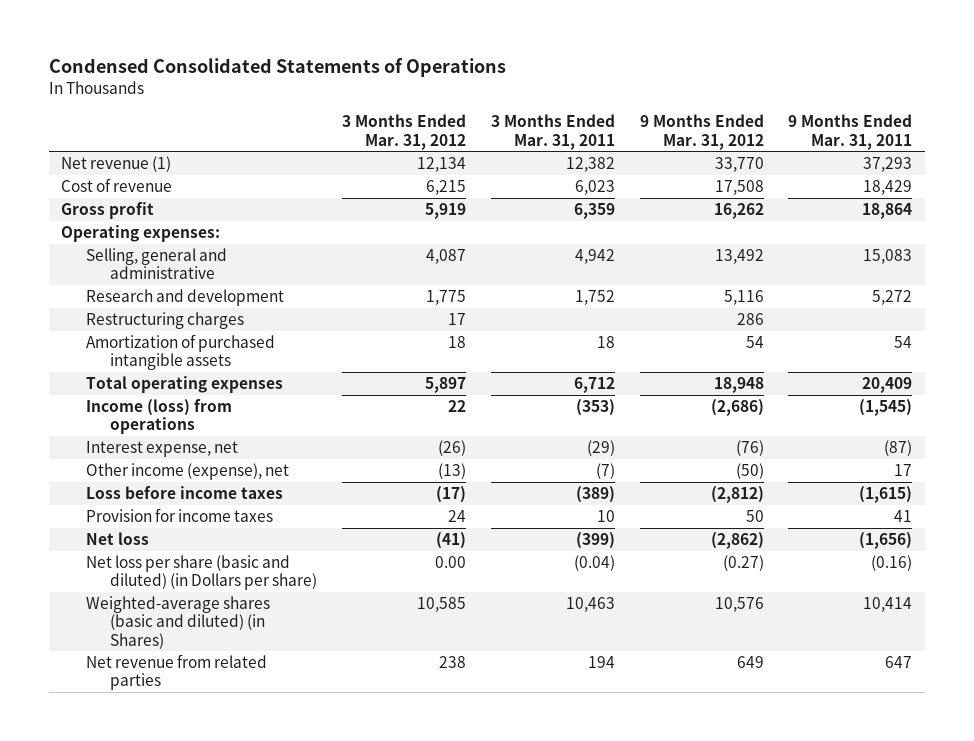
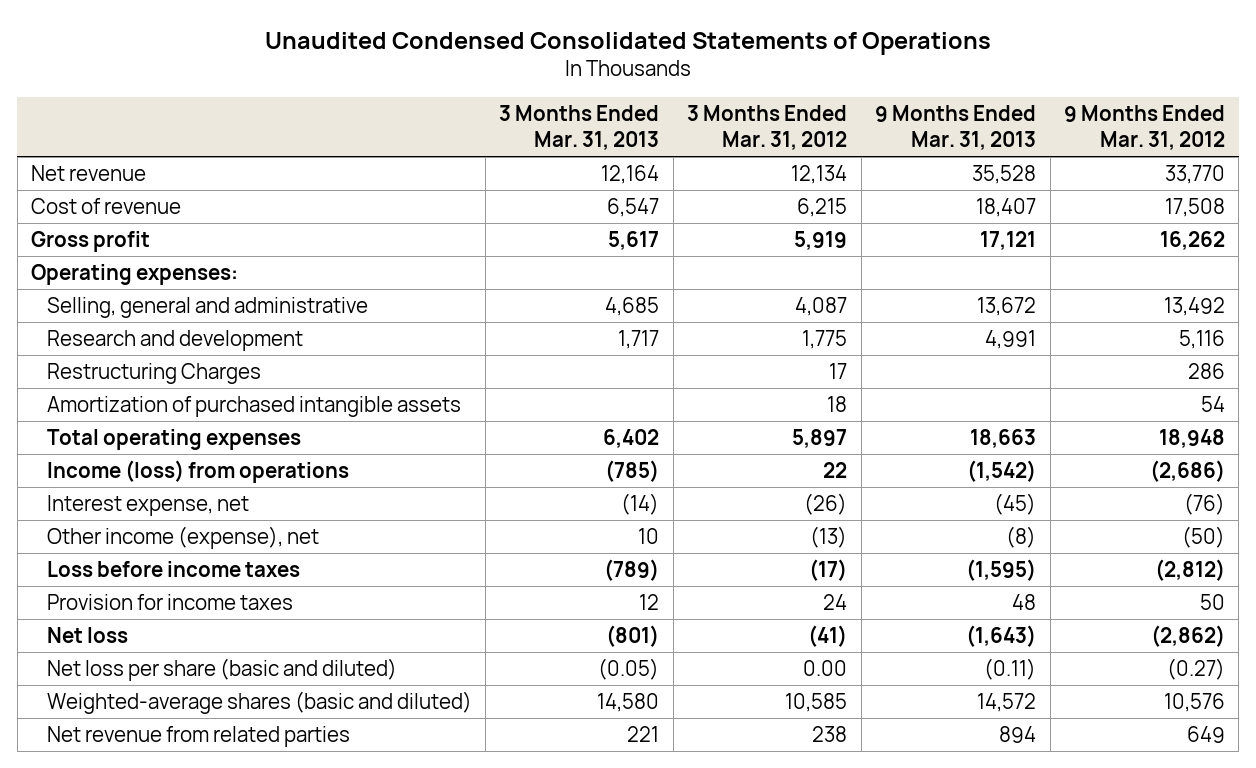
- Condensed Consolidated Statements of Operations
+ Unaudited Condensed Consolidated Statements of Operations
- | 3 Months Ended Mar. 31, 2012 | 3 Months Ended Mar. 31, 2011 | 9 Months Ended Mar. 31, 2012 | 9 Months Ended Mar. 31, 2011
+ | 3 Months Ended Mar. 31, 2013 | 3 Months Ended Mar. 31, 2012 | 9 Months Ended Mar. 31, 2013 | 9 Months Ended Mar. 31, 2012
- Net revenue (1) | 12,134 | 12,382 | 33,770 | 37,293
+ Net revenue | 12,164 | 12,134 | 35,528 | 33,770
- Restructuring charges | 17 | | 286 |
+ Restructuring Charges | | 17 | | 286
- Net loss per share (basic and diluted) (in Dollars per share) | 0.00 | (0.04) | (0.27) | (0.16)
- Weighted-average shares (basic and diluted) (in Shares) | 10,585 | 10,463 | 10,576 | 10,414
+ Net loss per share (basic and diluted) | (0.05) | 0.00 | (0.11) | (0.27)
+ Weighted-average shares (basic and diluted) | 14,580 | 10,585 | 14,572 | 10,576

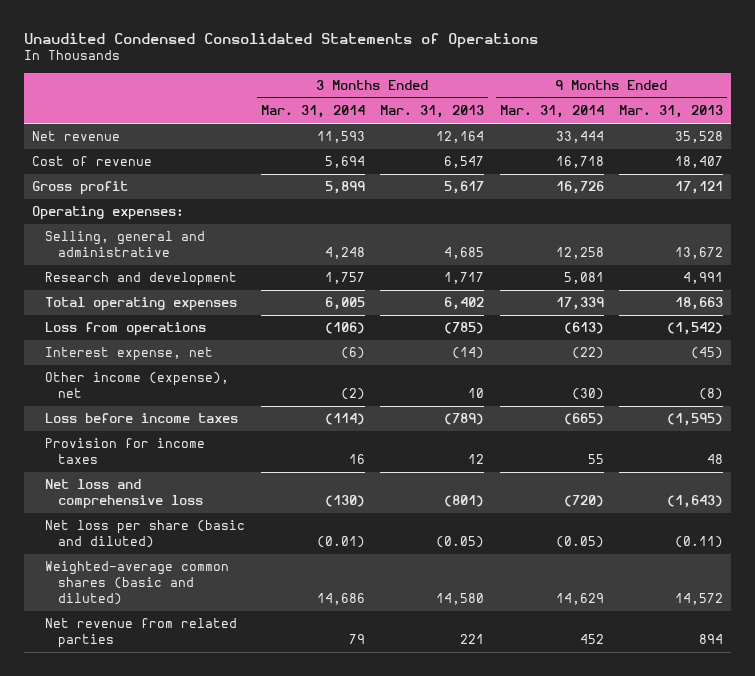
- | 3 Months Ended Mar. 31, 2013 | 3 Months Ended Mar. 31, 2012 | 9 Months Ended Mar. 31, 2013 | 9 Months Ended Mar. 31, 2012
+ | 3 Months Ended Mar. 31, 2014 | 3 Months Ended Mar. 31, 2013 | 9 Months Ended Mar. 31, 2014 | 9 Months Ended Mar. 31, 2013
- Restructuring Charges | | 17 | | 286
- Amortization of purchased intangible assets | | 18 | | 54
- Income (loss) from operations | (785) | 22 | (1,542) | (2,686)
+ Loss from operations | (106) | (785) | (613) | (1,542)
- Net loss | (801) | (41) | (1,643) | (2,862)
+ Net loss and comprehensive loss | (130) | (801) | (720) | (1,643)
- Weighted-average shares (basic and diluted) | 14,580 | 10,585 | 14,572 | 10,576
+ Weighted-average common shares (basic and diluted) | 14,686 | 14,580 | 14,629 | 14,572

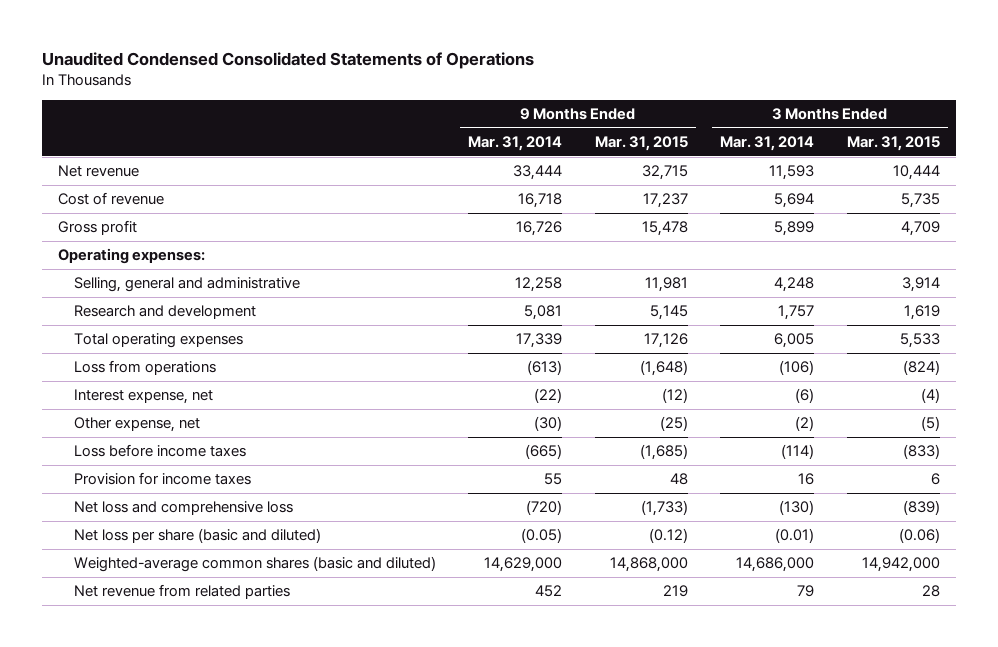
- | 3 Months Ended Mar. 31, 2014 | 3 Months Ended Mar. 31, 2013 | 9 Months Ended Mar. 31, 2014 | 9 Months Ended Mar. 31, 2013
+ | 9 Months Ended Mar. 31, 2014 | 9 Months Ended Mar. 31, 2015 | 3 Months Ended Mar. 31, 2014 | 3 Months Ended Mar. 31, 2015
- Other income (expense), net | (2) | 10 | (30) | (8)
+ Other expense, net | (30) | (25) | (2) | (5)
- Weighted-average common shares (basic and diluted) | 14,686 | 14,580 | 14,629 | 14,572
+ Weighted-average common shares (basic and diluted) | 14,629,000 | 14,868,000 | 14,686,000 | 14,942,000

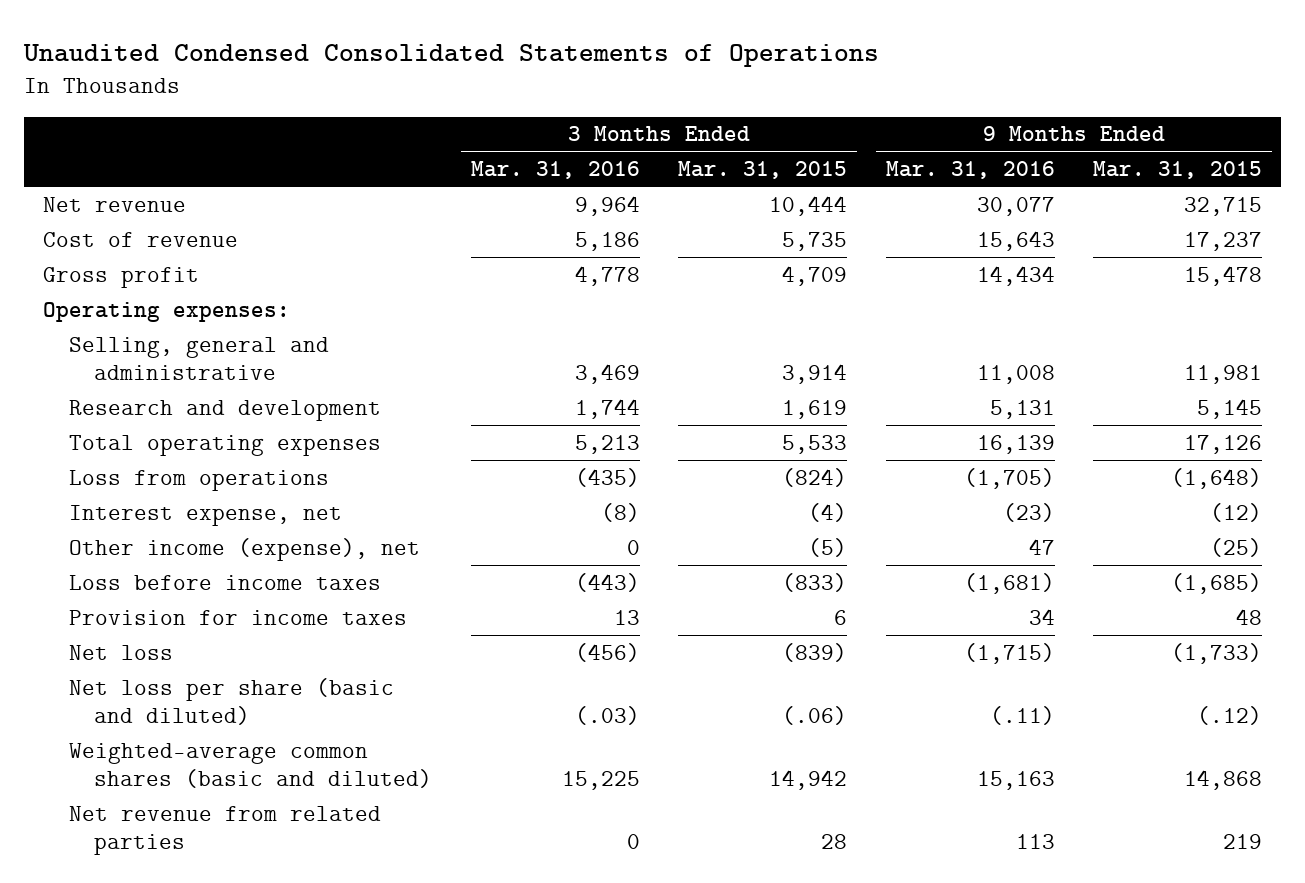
- | 9 Months Ended Mar. 31, 2014 | 9 Months Ended Mar. 31, 2015 | 3 Months Ended Mar. 31, 2014 | 3 Months Ended Mar. 31, 2015
+ | 3 Months Ended Mar. 31, 2016 | 3 Months Ended Mar. 31, 2015 | 9 Months Ended Mar. 31, 2016 | 9 Months Ended Mar. 31, 2015
- Other expense, net | (30) | (25) | (2) | (5)
+ Other income (expense), net | 0 | (5) | 47 | (25)
- Net loss and comprehensive loss | (720) | (1,733) | (130) | (839)
- Net loss per share (basic and diluted) | (0.05) | (0.12) | (0.01) | (0.06)
- Weighted-average common shares (basic and diluted) | 14,629,000 | 14,868,000 | 14,686,000 | 14,942,000
+ Net loss | (456) | (839) | (1,715) | (1,733)
+ Net loss per share (basic and diluted) | (.03) | (.06) | (.11) | (.12)
+ Weighted-average common shares (basic and diluted) | 15,225 | 14,942 | 15,163 | 14,868

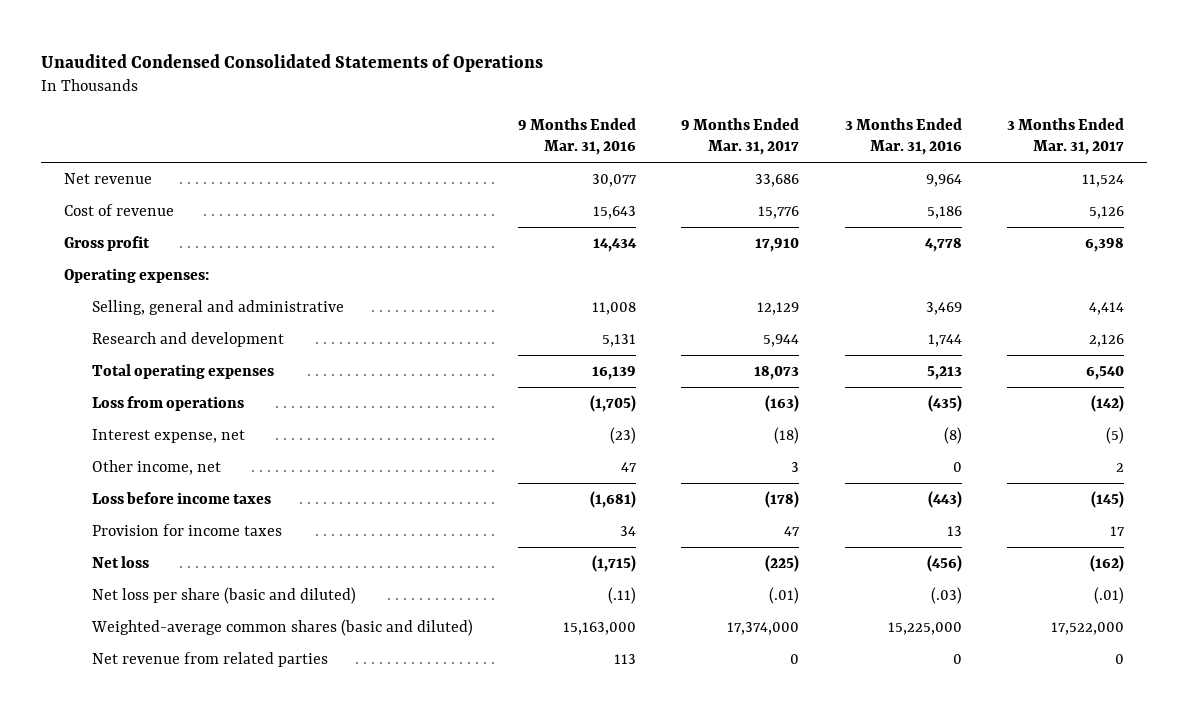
- | 3 Months Ended Mar. 31, 2016 | 3 Months Ended Mar. 31, 2015 | 9 Months Ended Mar. 31, 2016 | 9 Months Ended Mar. 31, 2015
+ | 9 Months Ended Mar. 31, 2016 | 9 Months Ended Mar. 31, 2017 | 3 Months Ended Mar. 31, 2016 | 3 Months Ended Mar. 31, 2017
- Other income (expense), net | 0 | (5) | 47 | (25)
+ Other income, net | 47 | 3 | 0 | 2
- Weighted-average common shares (basic and diluted) | 15,225 | 14,942 | 15,163 | 14,868
+ Weighted-average common shares (basic and diluted) | 15,163,000 | 17,374,000 | 15,225,000 | 17,522,000

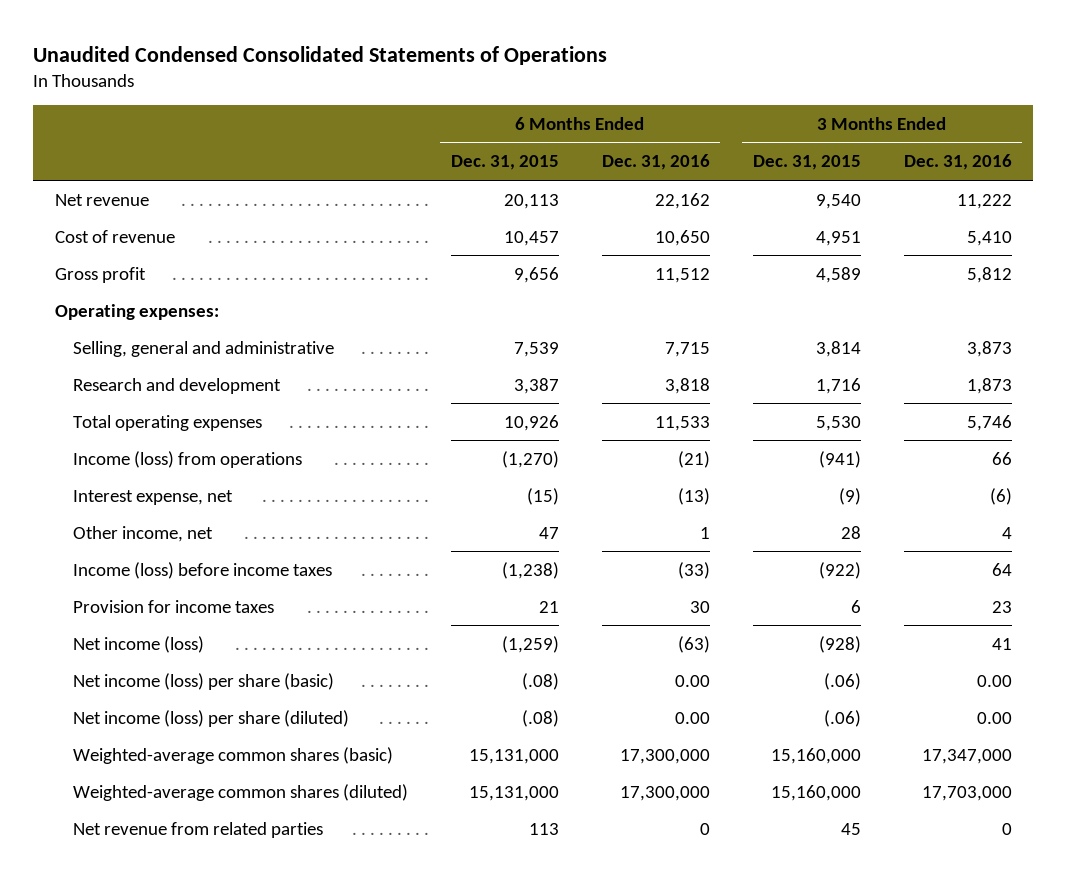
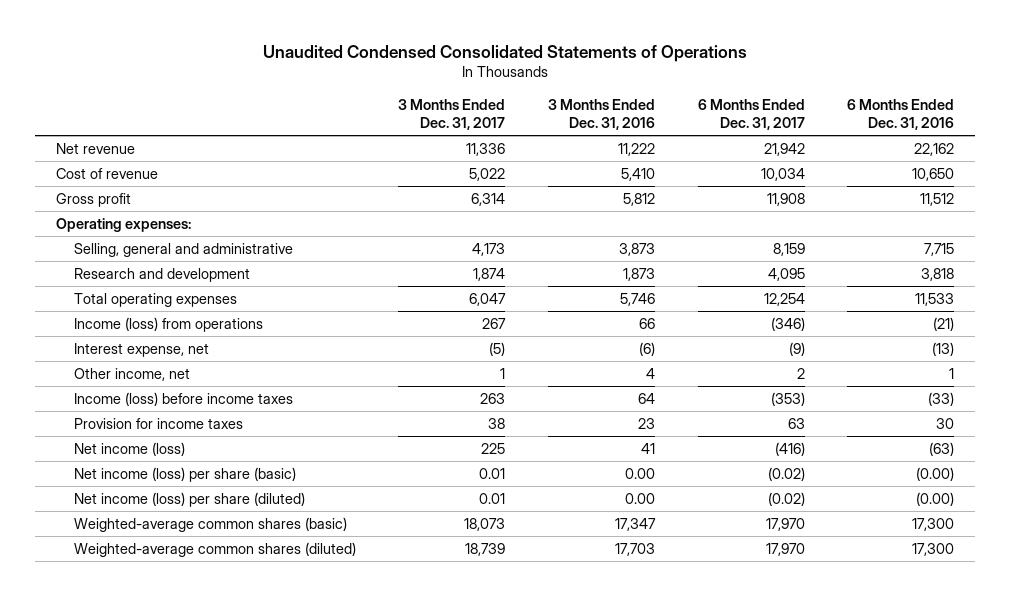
- | 6 Months Ended Dec. 31, 2015 | 6 Months Ended Dec. 31, 2016 | 3 Months Ended Dec. 31, 2015 | 3 Months Ended Dec. 31, 2016
+ | 3 Months Ended Dec. 31, 2017 | 3 Months Ended Dec. 31, 2016 | 6 Months Ended Dec. 31, 2017 | 6 Months Ended Dec. 31, 2016
- Net income (loss) per share (basic) | (.08) | 0.00 | (.06) | 0.00
- Net income (loss) per share (diluted) | (.08) | 0.00 | (.06) | 0.00
- Weighted-average common shares (basic) | 15,131,000 | 17,300,000 | 15,160,000 | 17,347,000
- Weighted-average common shares (diluted) | 15,131,000 | 17,300,000 | 15,160,000 | 17,703,000
- Net revenue from related parties | 113 | 0 | 45 | 0
+ Net income (loss) per share (basic) | 0.01 | 0.00 | (0.02) | (0.00)
+ Net income (loss) per share (diluted) | 0.01 | 0.00 | (0.02) | (0.00)
+ Weighted-average common shares (basic) | 18,073 | 17,347 | 17,970 | 17,300
+ Weighted-average common shares (diluted) | 18,739 | 17,703 | 17,970 | 17,300

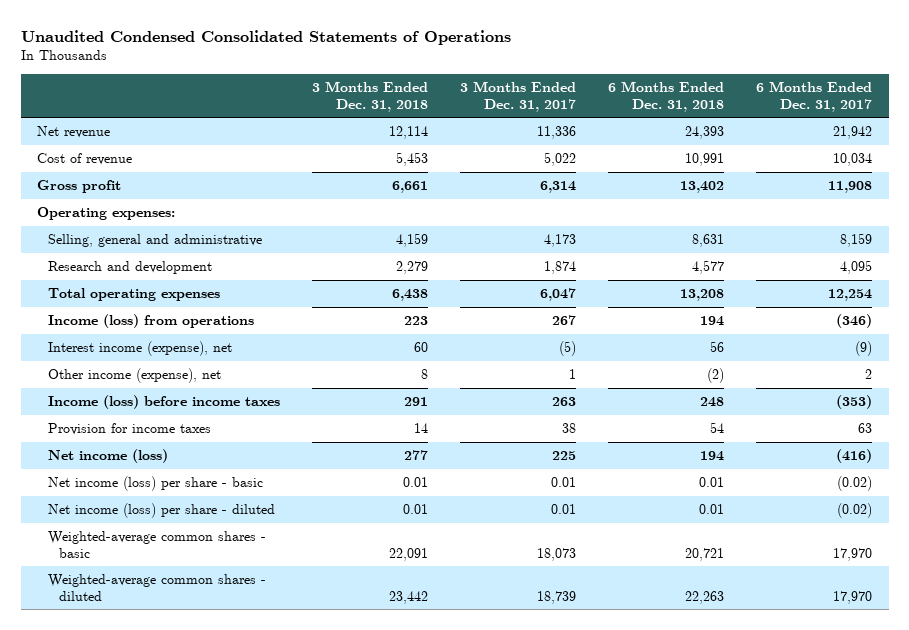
- | 3 Months Ended Dec. 31, 2017 | 3 Months Ended Dec. 31, 2016 | 6 Months Ended Dec. 31, 2017 | 6 Months Ended Dec. 31, 2016
+ | 3 Months Ended Dec. 31, 2018 | 3 Months Ended Dec. 31, 2017 | 6 Months Ended Dec. 31, 2018 | 6 Months Ended Dec. 31, 2017
- Interest expense, net | (5) | (6) | (9) | (13)
- Other income, net | 1 | 4 | 2 | 1
+ Interest income (expense), net | 60 | (5) | 56 | (9)
+ Other income (expense), net | 8 | 1 | (2) | 2
- Net income (loss) per share (basic) | 0.01 | 0.00 | (0.02) | (0.00)
- Net income (loss) per share (diluted) | 0.01 | 0.00 | (0.02) | (0.00)
- Weighted-average common shares (basic) | 18,073 | 17,347 | 17,970 | 17,300
- Weighted-average common shares (diluted) | 18,739 | 17,703 | 17,970 | 17,300
+ Net income (loss) per share - basic | 0.01 | 0.01 | 0.01 | (0.02)
+ Net income (loss) per share - diluted | 0.01 | 0.01 | 0.01 | (0.02)
+ Weighted-average common shares - basic | 22,091 | 18,073 | 20,721 | 17,970
+ Weighted-average common shares - diluted | 23,442 | 18,739 | 22,263 | 17,970

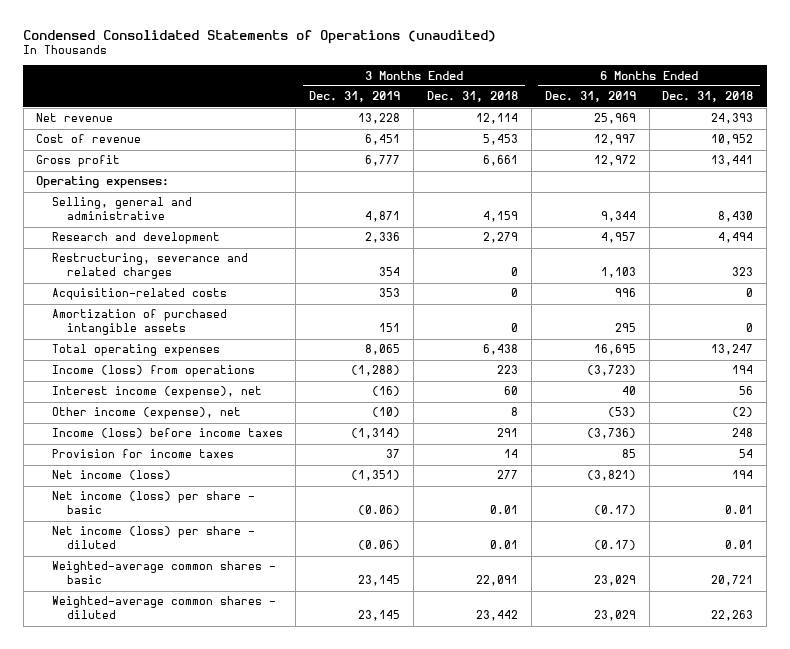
- Unaudited Condensed Consolidated Statements of Operations
+ Condensed Consolidated Statements of Operations (unaudited)
- | 3 Months Ended Dec. 31, 2018 | 3 Months Ended Dec. 31, 2017 | 6 Months Ended Dec. 31, 2018 | 6 Months Ended Dec. 31, 2017
+ | 3 Months Ended Dec. 31, 2019 | 3 Months Ended Dec. 31, 2018 | 6 Months Ended Dec. 31, 2019 | 6 Months Ended Dec. 31, 2018
- Cost of revenue | 5,453 | 5,022 | 10,991 | 10,034
- Gross profit | 6,661 | 6,314 | 13,402 | 11,908
+ Cost of revenue | 6,451 | 5,453 | 12,997 | 10,952
+ Gross profit | 6,777 | 6,661 | 12,972 | 13,441
- Selling, general and administrative | 4,159 | 4,173 | 8,631 | 8,159
- Research and development | 2,279 | 1,874 | 4,577 | 4,095
- Total operating expenses | 6,438 | 6,047 | 13,208 | 12,254
+ Selling, general and administrative | 4,871 | 4,159 | 9,344 | 8,430
+ Research and development | 2,336 | 2,279 | 4,957 | 4,494
+ Restructuring, severance and related charges | 354 | 0 | 1,103 | 323
+ Acquisition-related costs | 353 | 0 | 996 | 0
+ Amortization of purchased intangible assets | 151 | 0 | 295 | 0
+ Total operating expenses | 8,065 | 6,438 | 16,695 | 13,247

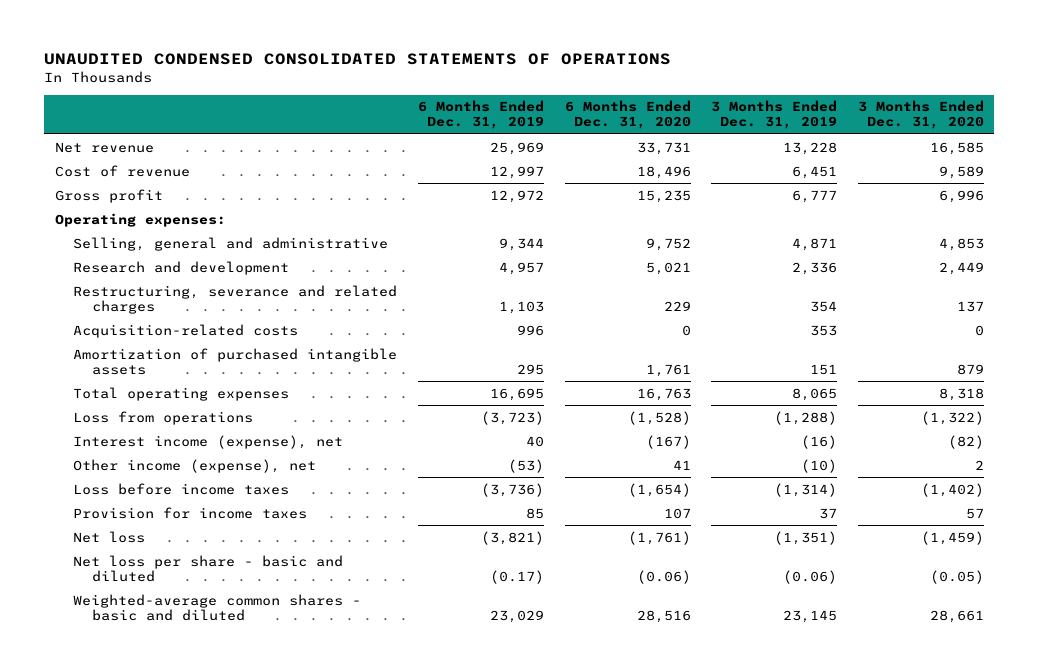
- Condensed Consolidated Statements of Operations (unaudited)
+ UNAUDITED CONDENSED CONSOLIDATED STATEMENTS OF OPERATIONS
- | 3 Months Ended Dec. 31, 2019 | 3 Months Ended Dec. 31, 2018 | 6 Months Ended Dec. 31, 2019 | 6 Months Ended Dec. 31, 2018
+ | 6 Months Ended Dec. 31, 2019 | 6 Months Ended Dec. 31, 2020 | 3 Months Ended Dec. 31, 2019 | 3 Months Ended Dec. 31, 2020
- Income (loss) from operations | (1,288) | 223 | (3,723) | 194
+ Loss from operations | (3,723) | (1,528) | (1,288) | (1,322)
- Income (loss) before income taxes | (1,314) | 291 | (3,736) | 248
+ Loss before income taxes | (3,736) | (1,654) | (1,314) | (1,402)
- Net income (loss) | (1,351) | 277 | (3,821) | 194
- Net income (loss) per share - basic | (0.06) | 0.01 | (0.17) | 0.01
- Net income (loss) per share - diluted | (0.06) | 0.01 | (0.17) | 0.01
- Weighted-average common shares - basic | 23,145 | 22,091 | 23,029 | 20,721
- Weighted-average common shares - diluted | 23,145 | 23,442 | 23,029 | 22,263
+ Net loss | (3,821) | (1,761) | (1,351) | (1,459)
+ Net loss per share - basic and diluted | (0.17) | (0.06) | (0.06) | (0.05)
+ Weighted-average common shares - basic and diluted | 23,029 | 28,516 | 23,145 | 28,661

